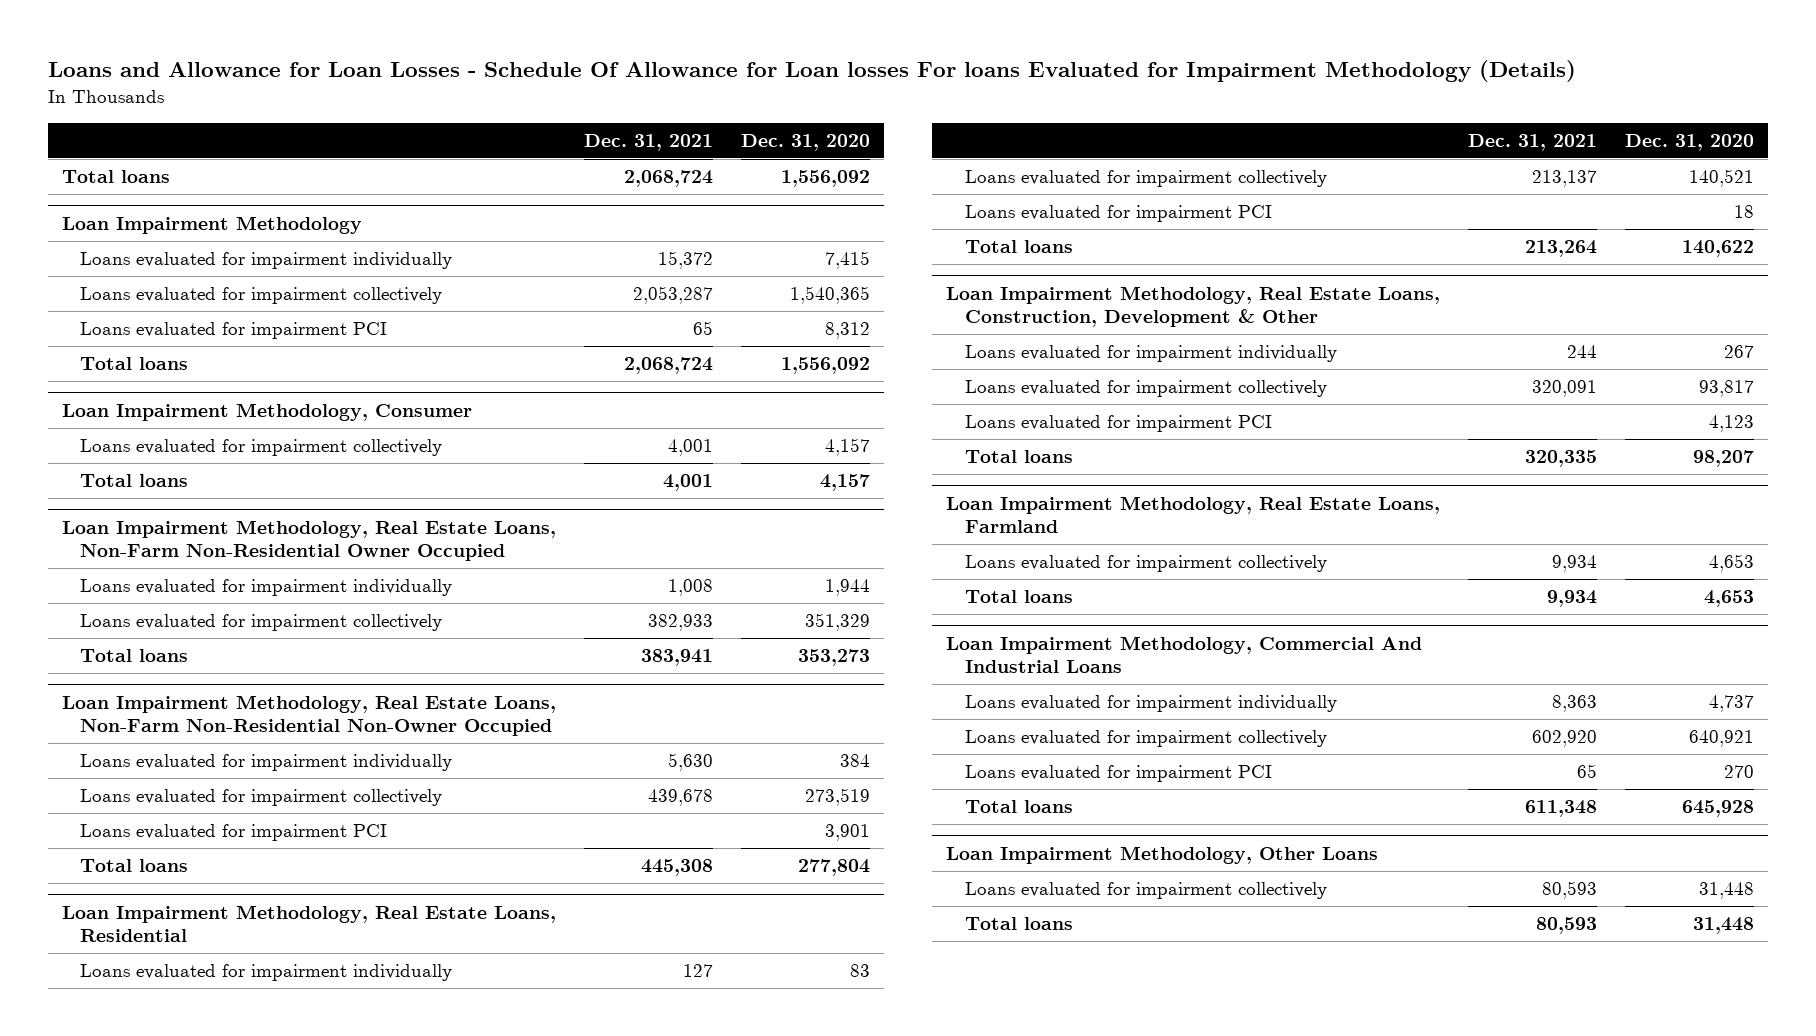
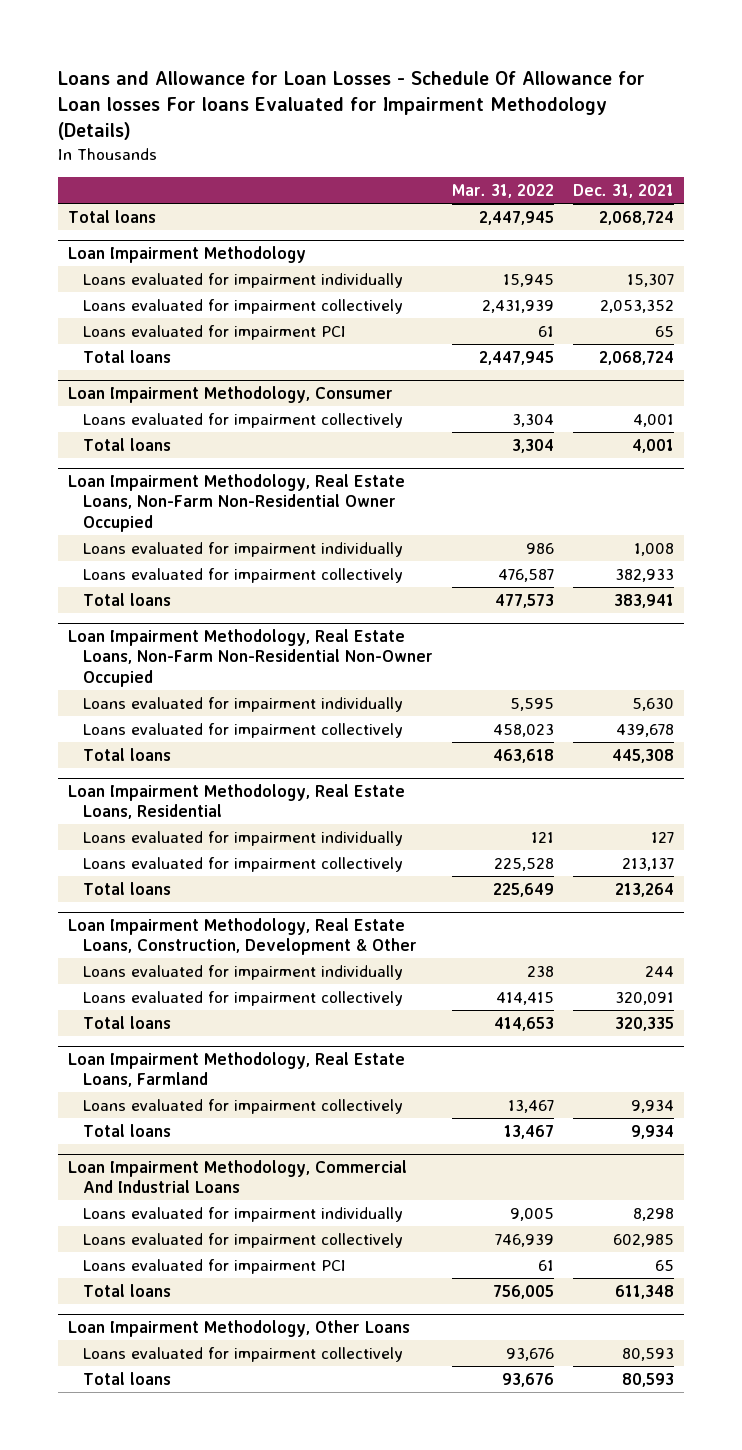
- | Dec. 31, 2021 | Dec. 31, 2020
+ | Mar. 31, 2022 | Dec. 31, 2021
@ Loan Impairment Methodology
- Loans evaluated for impairment individually | 15,372 | 7,415
- Loans evaluated for impairment collectively | 2,053,287 | 1,540,365
+ Loans evaluated for impairment individually | 15,945 | 15,307
+ Loans evaluated for impairment collectively | 2,431,939 | 2,053,352
@ Loan Impairment Methodology, Real Estate Loans, Non-Farm Non-Residential Non-Owner Occupied
- Loans evaluated for impairment PCI | | 3,901
@ Loan Impairment Methodology, Real Estate Loans, Residential
- Loans evaluated for impairment PCI | | 18
@ Loan Impairment Methodology, Real Estate Loans, Construction, Development & Other
- Loans evaluated for impairment PCI | | 4,123
@ Loan Impairment Methodology, Commercial And Industrial Loans
- Loans evaluated for impairment individually | 8,363 | 4,737
- Loans evaluated for impairment collectively | 602,920 | 640,921
+ Loans evaluated for impairment individually | 9,005 | 8,298
+ Loans evaluated for impairment collectively | 746,939 | 602,985

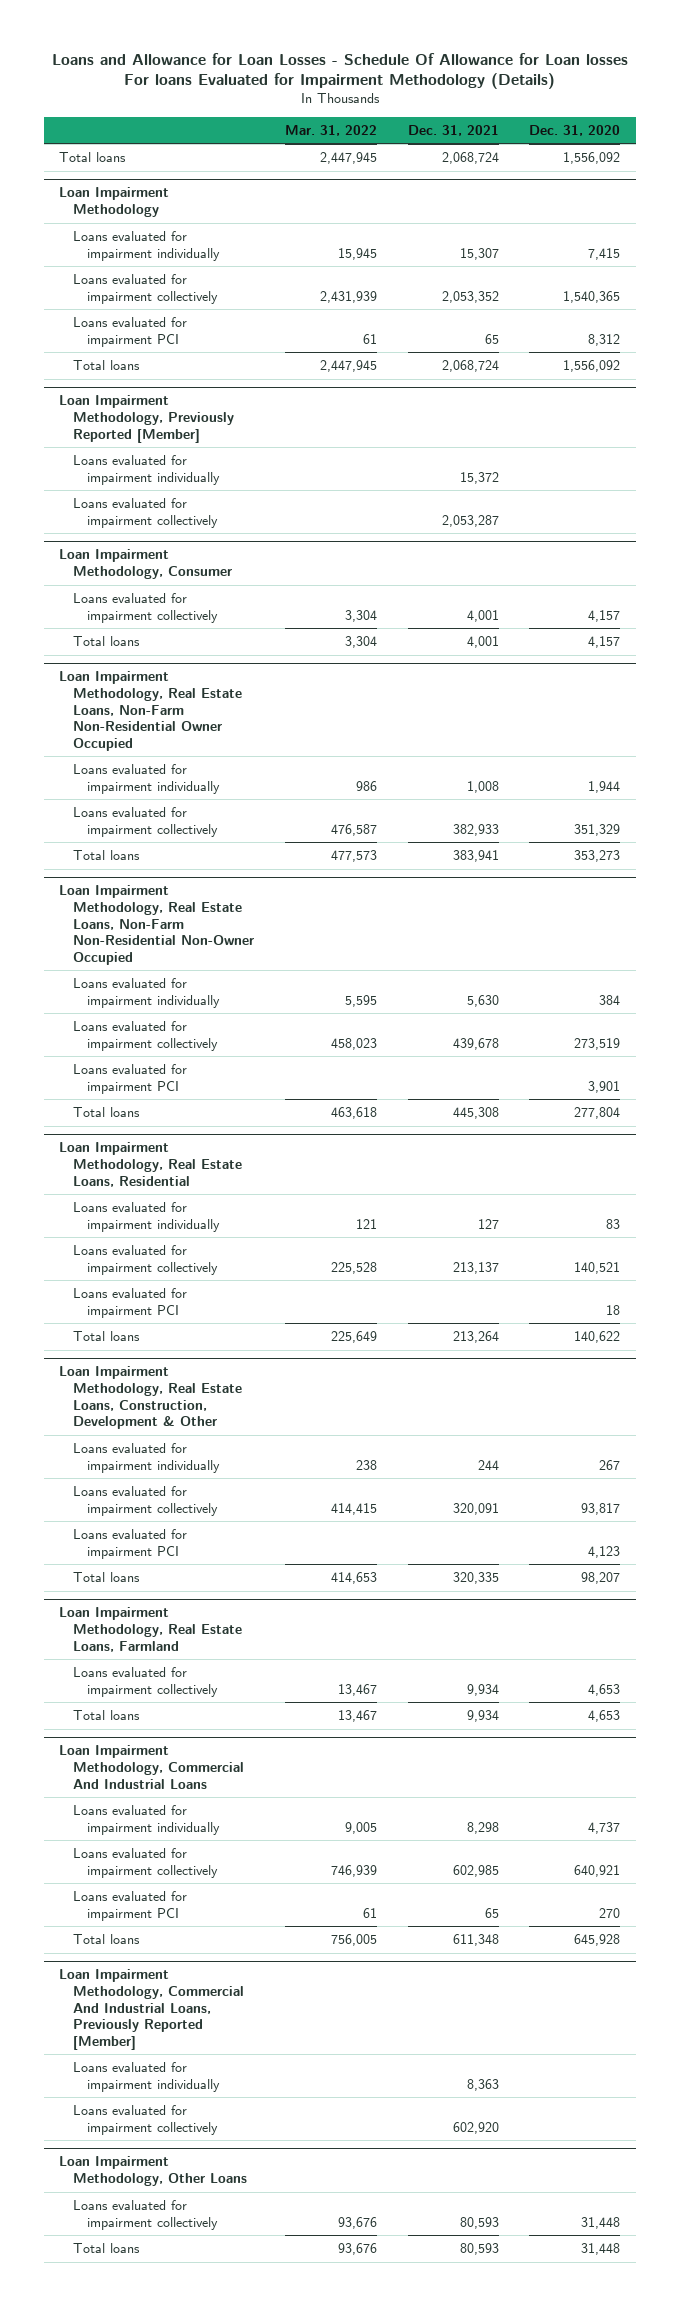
- | Mar. 31, 2022 | Dec. 31, 2021
+ | Mar. 31, 2022 | Dec. 31, 2021 | Dec. 31, 2020
+ Loan Impairment Methodology, Previously Reported [Member]
+ Loans evaluated for impairment individually | | 15,372 |
+ Loans evaluated for impairment collectively | | 2,053,287 |
@ Loan Impairment Methodology, Real Estate Loans, Non-Farm Non-Residential Non-Owner Occupied
+ Loans evaluated for impairment PCI | | | 3,901
@ Loan Impairment Methodology, Real Estate Loans, Residential
+ Loans evaluated for impairment PCI | | | 18
@ Loan Impairment Methodology, Real Estate Loans, Construction, Development & Other
+ Loans evaluated for impairment PCI | | | 4,123
+ Loan Impairment Methodology, Commercial And Industrial Loans, Previously Reported [Member]
+ Loans evaluated for impairment individually | | 8,363 |
+ Loans evaluated for impairment collectively | | 602,920 |

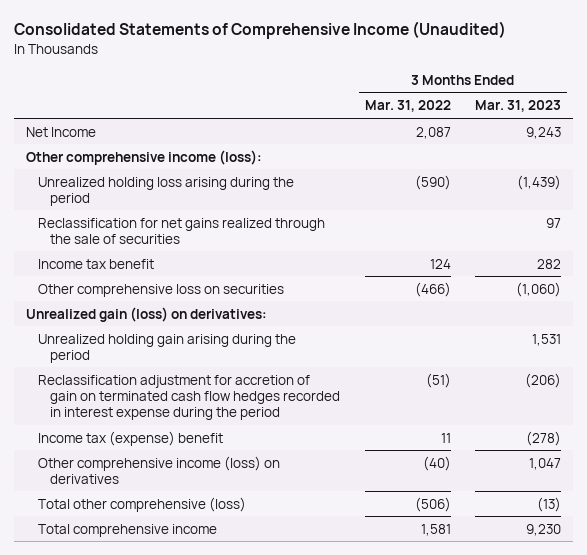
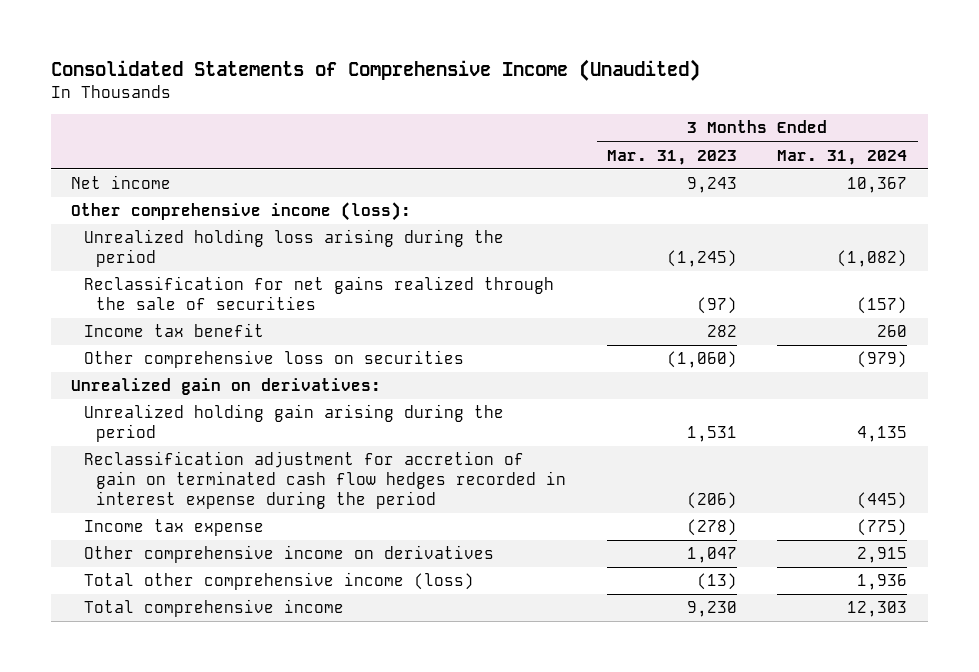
- | 3 Months Ended Mar. 31, 2022 | 3 Months Ended Mar. 31, 2023
+ | 3 Months Ended Mar. 31, 2023 | 3 Months Ended Mar. 31, 2024
- Net Income | 2,087 | 9,243
+ Net income | 9,243 | 10,367
- Unrealized holding loss arising during the period | (590) | (1,439)
- Reclassification for net gains realized through the sale of securities | | 97
+ Unrealized holding loss arising during the period | (1,245) | (1,082)
+ Reclassification for net gains realized through the sale of securities | (97) | (157)
- Unrealized gain (loss) on derivatives:
+ Unrealized gain on derivatives:
- Income tax (expense) benefit | 11 | (278)
- Other comprehensive income (loss) on derivatives | (40) | 1,047
- Total other comprehensive (loss) | (506) | (13)
+ Income tax expense | (278) | (775)
+ Other comprehensive income on derivatives | 1,047 | 2,915
+ Total other comprehensive income (loss) | (13) | 1,936

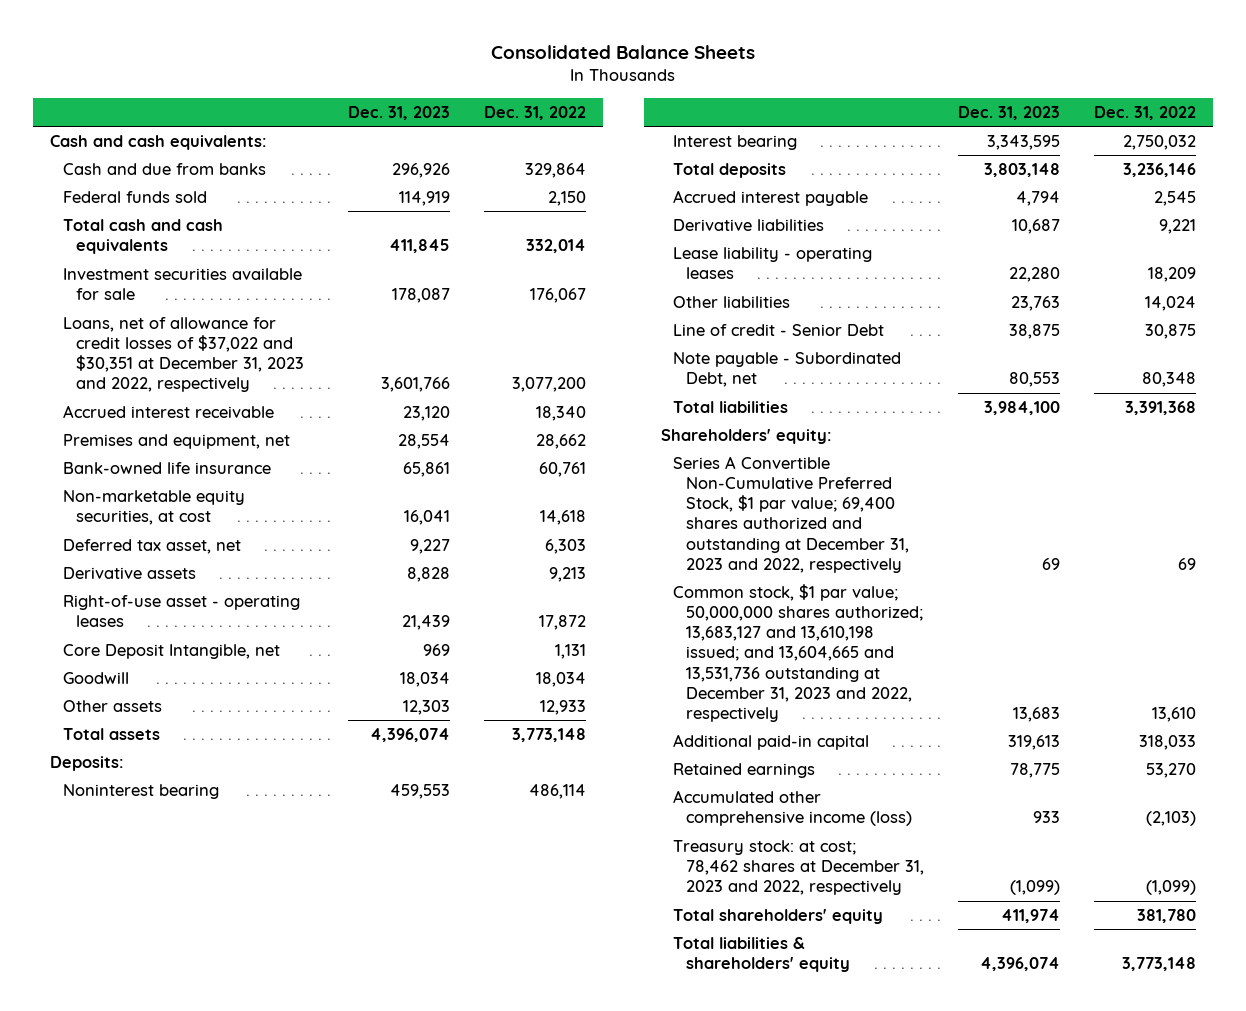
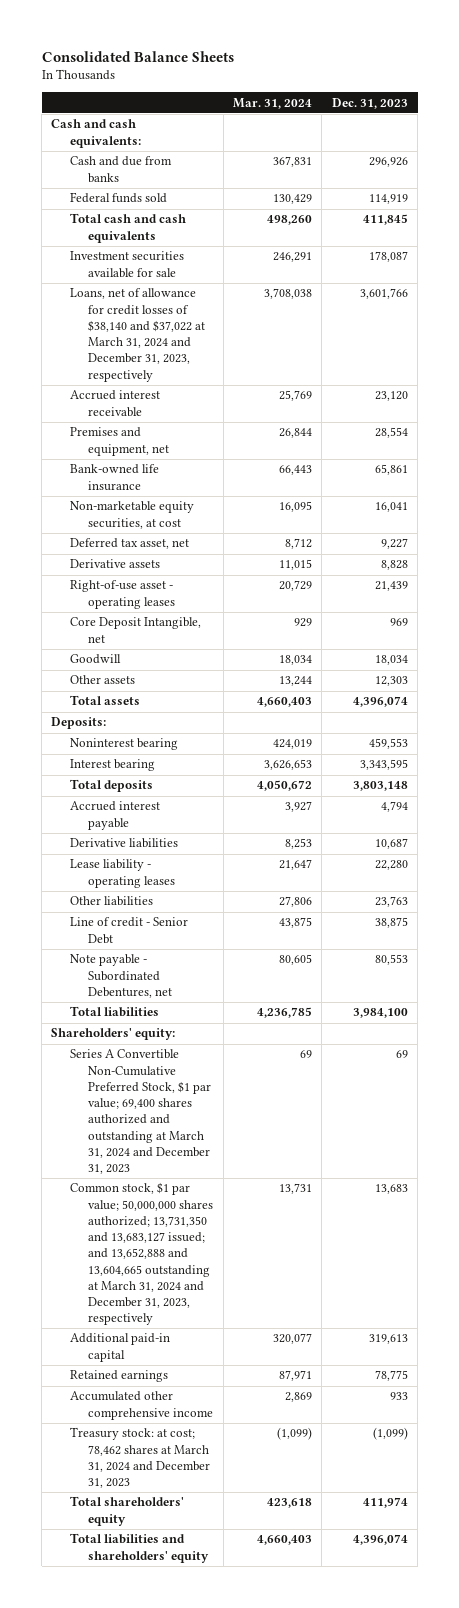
- | Dec. 31, 2023 | Dec. 31, 2022
+ | Mar. 31, 2024 | Dec. 31, 2023
- Loans, net of allowance for credit losses of $37,022 and $30,351 at December 31, 2023 and 2022, respectively | 3,601,766 | 3,077,200
+ Loans, net of allowance for credit losses of $38,140 and $37,022 at March 31, 2024 and December 31, 2023, respectively | 3,708,038 | 3,601,766
- Note payable - Subordinated Debt, net | 80,553 | 80,348
+ Note payable - Subordinated Debentures, net | 80,605 | 80,553
- Series A Convertible Non-Cumulative Preferred Stock, $1 par value; 69,400 shares authorized and outstanding at December 31, 2023 and 2022, respectively | 69 | 69
- Common stock, $1 par value; 50,000,000 shares authorized; 13,683,127 and 13,610,198 issued; and 13,604,665 and 13,531,736 outstanding at December 31, 2023 and 2022, respectively | 13,683 | 13,610
+ Series A Convertible Non-Cumulative Preferred Stock, $1 par value; 69,400 shares authorized and outstanding at March 31, 2024 and December 31, 2023 | 69 | 69
+ Common stock, $1 par value; 50,000,000 shares authorized; 13,731,350 and 13,683,127 issued; and 13,652,888 and 13,604,665 outstanding at March 31, 2024 and December 31, 2023, respectively | 13,731 | 13,683
- Accumulated other comprehensive income (loss) | 933 | (2,103)
- Treasury stock: at cost; 78,462 shares at December 31, 2023 and 2022, respectively | (1,099) | (1,099)
+ Accumulated other comprehensive income | 2,869 | 933
+ Treasury stock: at cost; 78,462 shares at March 31, 2024 and December 31, 2023 | (1,099) | (1,099)
- Total liabilities & shareholders' equity | 4,396,074 | 3,773,148
+ Total liabilities and shareholders' equity | 4,660,403 | 4,396,074

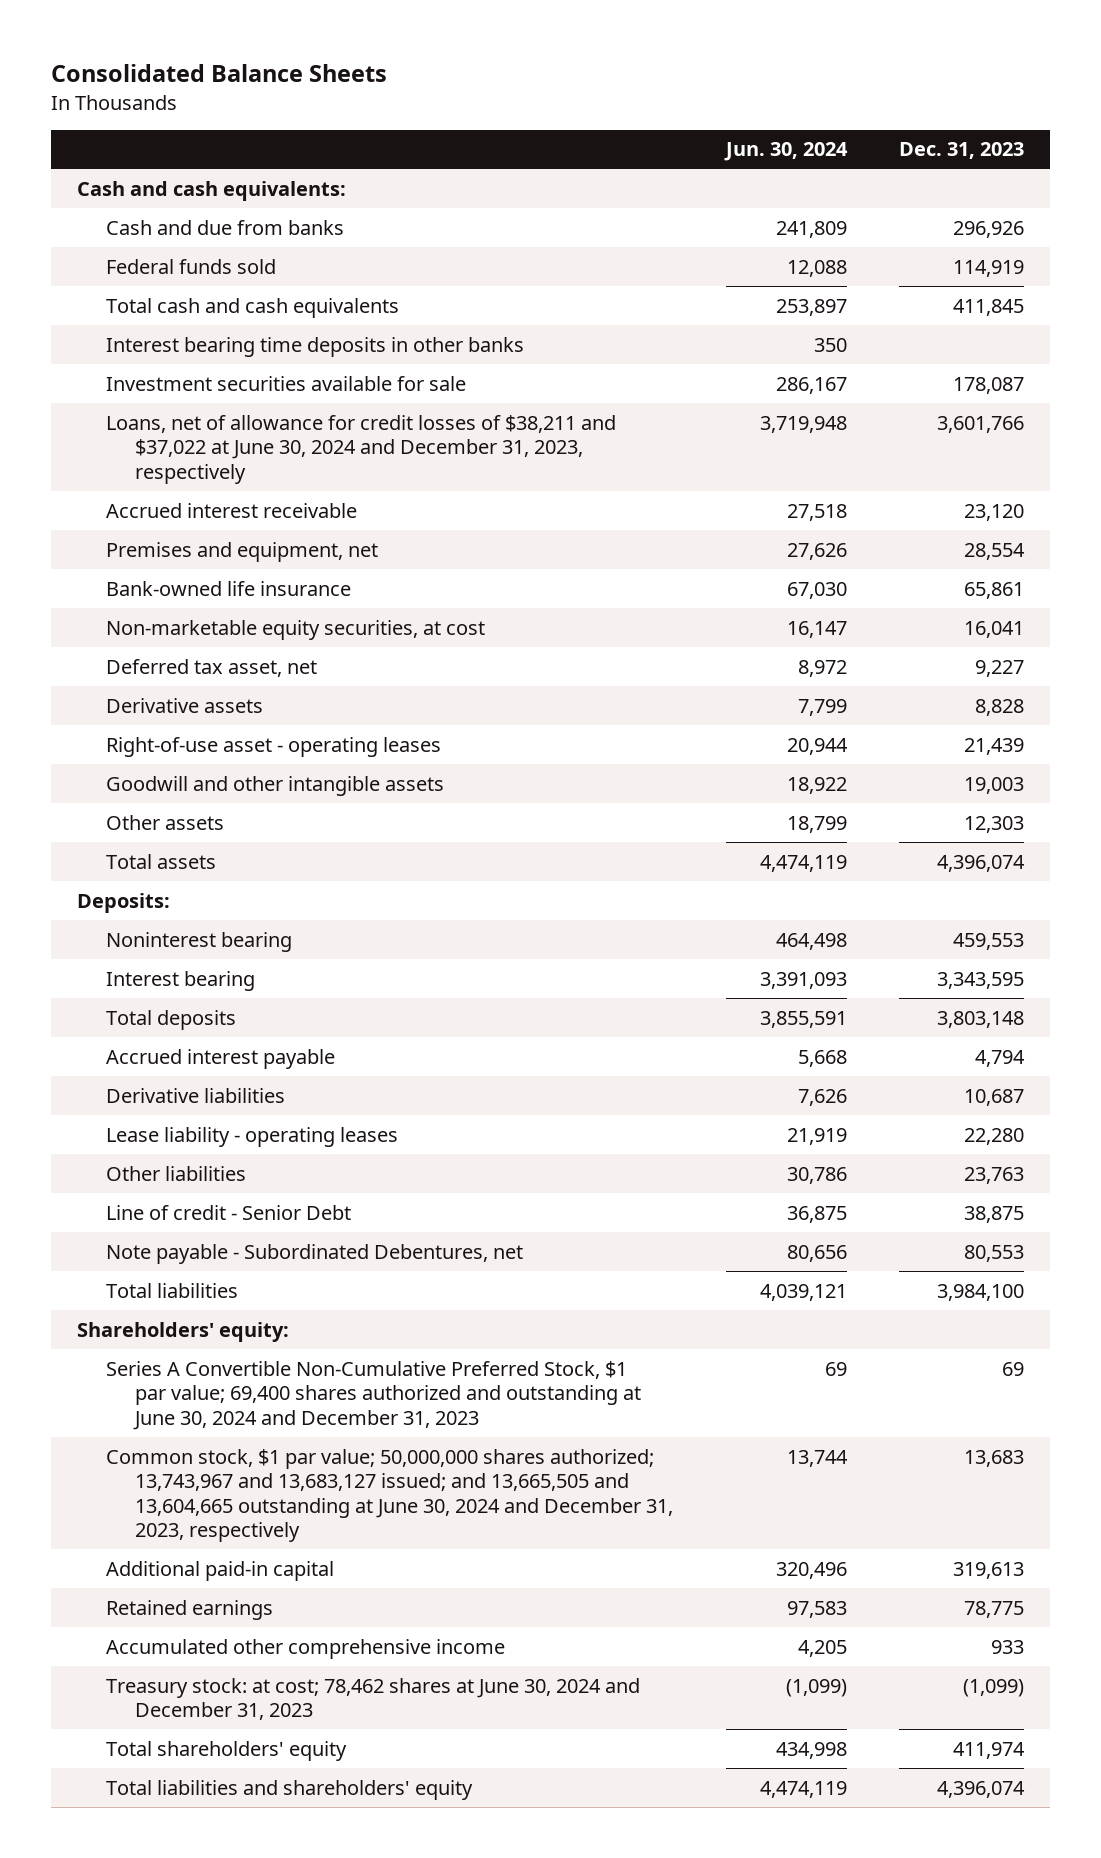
- | Mar. 31, 2024 | Dec. 31, 2023
+ | Jun. 30, 2024 | Dec. 31, 2023
+ Interest bearing time deposits in other banks | 350 |
- Loans, net of allowance for credit losses of $38,140 and $37,022 at March 31, 2024 and December 31, 2023, respectively | 3,708,038 | 3,601,766
+ Loans, net of allowance for credit losses of $38,211 and $37,022 at June 30, 2024 and December 31, 2023, respectively | 3,719,948 | 3,601,766
- Core Deposit Intangible, net | 929 | 969
- Goodwill | 18,034 | 18,034
+ Goodwill and other intangible assets | 18,922 | 19,003
- Series A Convertible Non-Cumulative Preferred Stock, $1 par value; 69,400 shares authorized and outstanding at March 31, 2024 and December 31, 2023 | 69 | 69
- Common stock, $1 par value; 50,000,000 shares authorized; 13,731,350 and 13,683,127 issued; and 13,652,888 and 13,604,665 outstanding at March 31, 2024 and December 31, 2023, respectively | 13,731 | 13,683
+ Series A Convertible Non-Cumulative Preferred Stock, $1 par value; 69,400 shares authorized and outstanding at June 30, 2024 and December 31, 2023 | 69 | 69
+ Common stock, $1 par value; 50,000,000 shares authorized; 13,743,967 and 13,683,127 issued; and 13,665,505 and 13,604,665 outstanding at June 30, 2024 and December 31, 2023, respectively | 13,744 | 13,683
- Treasury stock: at cost; 78,462 shares at March 31, 2024 and December 31, 2023 | (1,099) | (1,099)
+ Treasury stock: at cost; 78,462 shares at June 30, 2024 and December 31, 2023 | (1,099) | (1,099)

